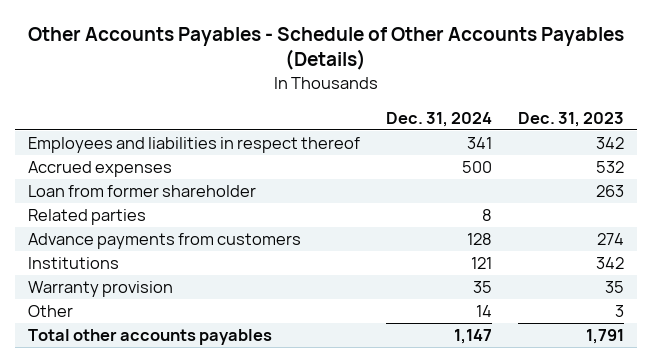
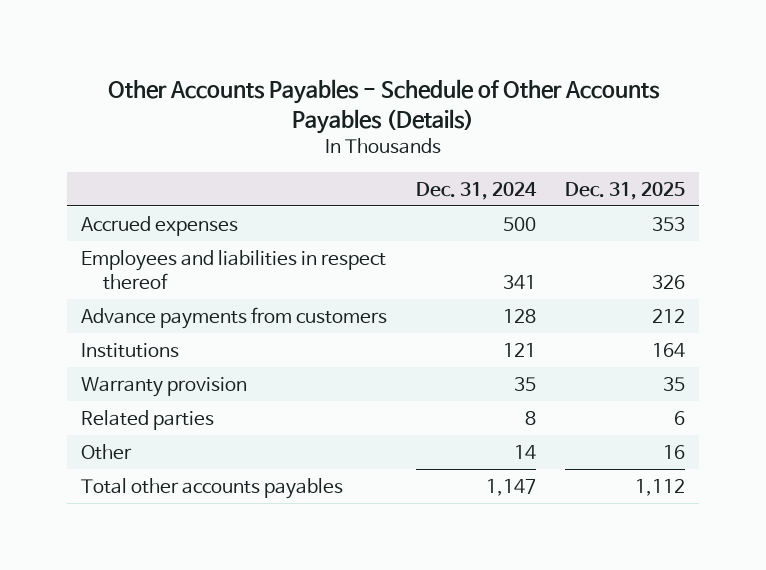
- | Dec. 31, 2024 | Dec. 31, 2023
+ | Dec. 31, 2024 | Dec. 31, 2025
- Loan from former shareholder | | 263
moved down: Employees and liabilities in respect thereof | 341 | 326
moved down: Related parties | 8 | 6

